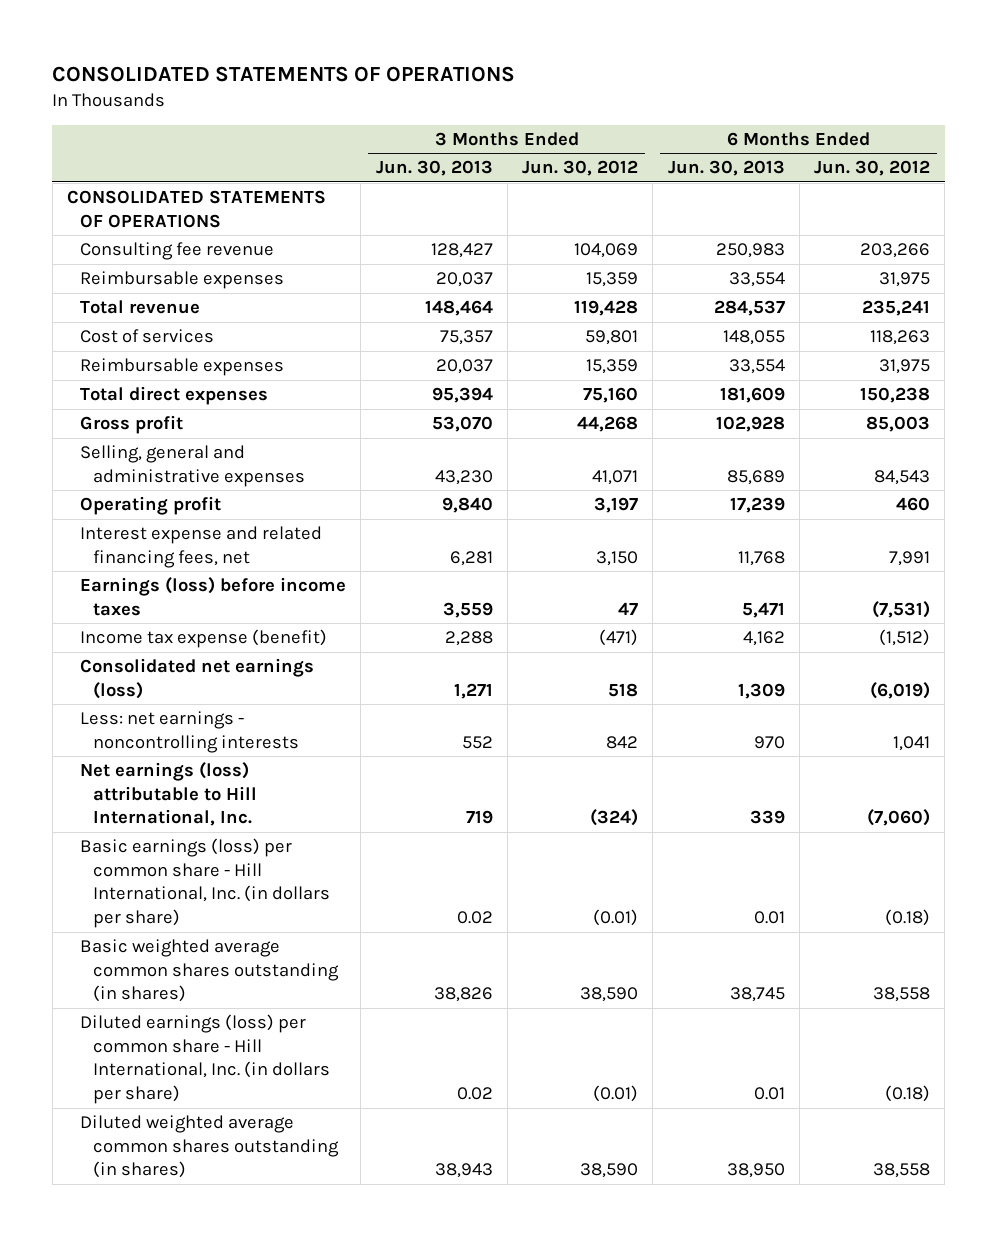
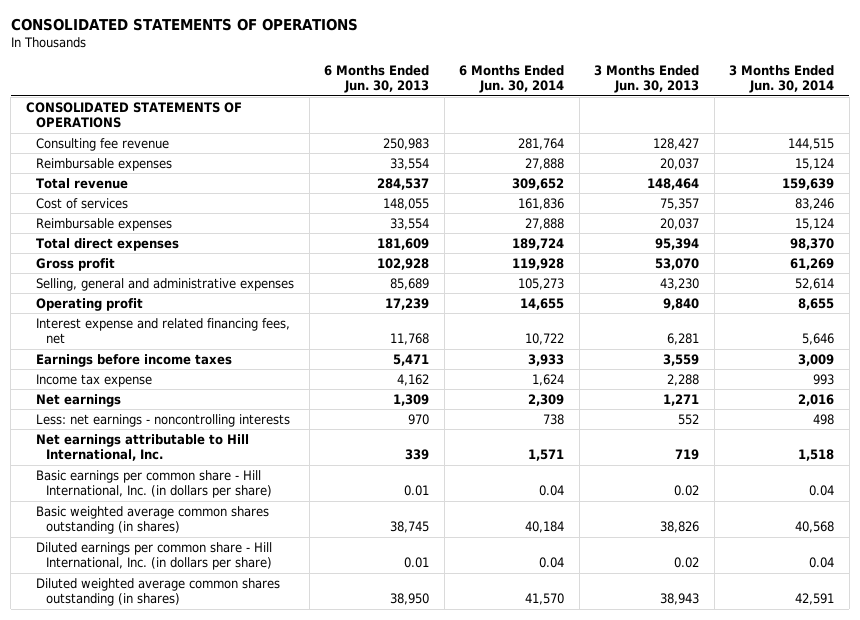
- | 3 Months Ended Jun. 30, 2013 | 3 Months Ended Jun. 30, 2012 | 6 Months Ended Jun. 30, 2013 | 6 Months Ended Jun. 30, 2012
+ | 6 Months Ended Jun. 30, 2013 | 6 Months Ended Jun. 30, 2014 | 3 Months Ended Jun. 30, 2013 | 3 Months Ended Jun. 30, 2014
- Earnings (loss) before income taxes | 3,559 | 47 | 5,471 | (7,531)
- Income tax expense (benefit) | 2,288 | (471) | 4,162 | (1,512)
- Consolidated net earnings (loss) | 1,271 | 518 | 1,309 | (6,019)
+ Earnings before income taxes | 5,471 | 3,933 | 3,559 | 3,009
+ Income tax expense | 4,162 | 1,624 | 2,288 | 993
+ Net earnings | 1,309 | 2,309 | 1,271 | 2,016
- Net earnings (loss) attributable to Hill International, Inc. | 719 | (324) | 339 | (7,060)
- Basic earnings (loss) per common share - Hill International, Inc. (in dollars per share) | 0.02 | (0.01) | 0.01 | (0.18)
+ Net earnings attributable to Hill International, Inc. | 339 | 1,571 | 719 | 1,518
+ Basic earnings per common share - Hill International, Inc. (in dollars per share) | 0.01 | 0.04 | 0.02 | 0.04
- Diluted earnings (loss) per common share - Hill International, Inc. (in dollars per share) | 0.02 | (0.01) | 0.01 | (0.18)
+ Diluted earnings per common share - Hill International, Inc. (in dollars per share) | 0.01 | 0.04 | 0.02 | 0.04

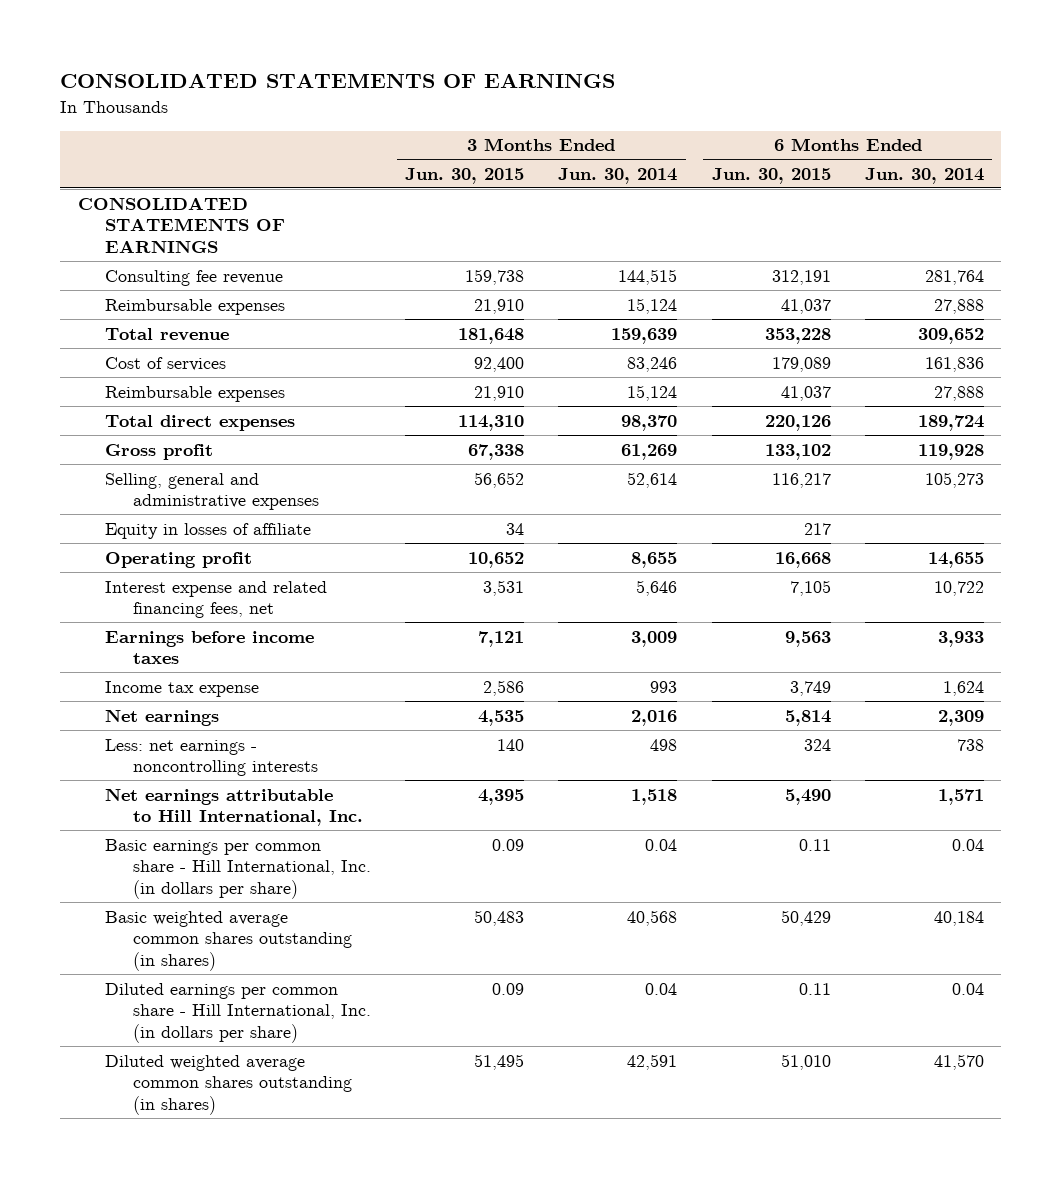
- CONSOLIDATED STATEMENTS OF OPERATIONS
+ CONSOLIDATED STATEMENTS OF EARNINGS
- | 6 Months Ended Jun. 30, 2013 | 6 Months Ended Jun. 30, 2014 | 3 Months Ended Jun. 30, 2013 | 3 Months Ended Jun. 30, 2014
+ | 3 Months Ended Jun. 30, 2015 | 3 Months Ended Jun. 30, 2014 | 6 Months Ended Jun. 30, 2015 | 6 Months Ended Jun. 30, 2014
- CONSOLIDATED STATEMENTS OF OPERATIONS
+ CONSOLIDATED STATEMENTS OF EARNINGS
+ Equity in losses of affiliate | 34 | | 217 |

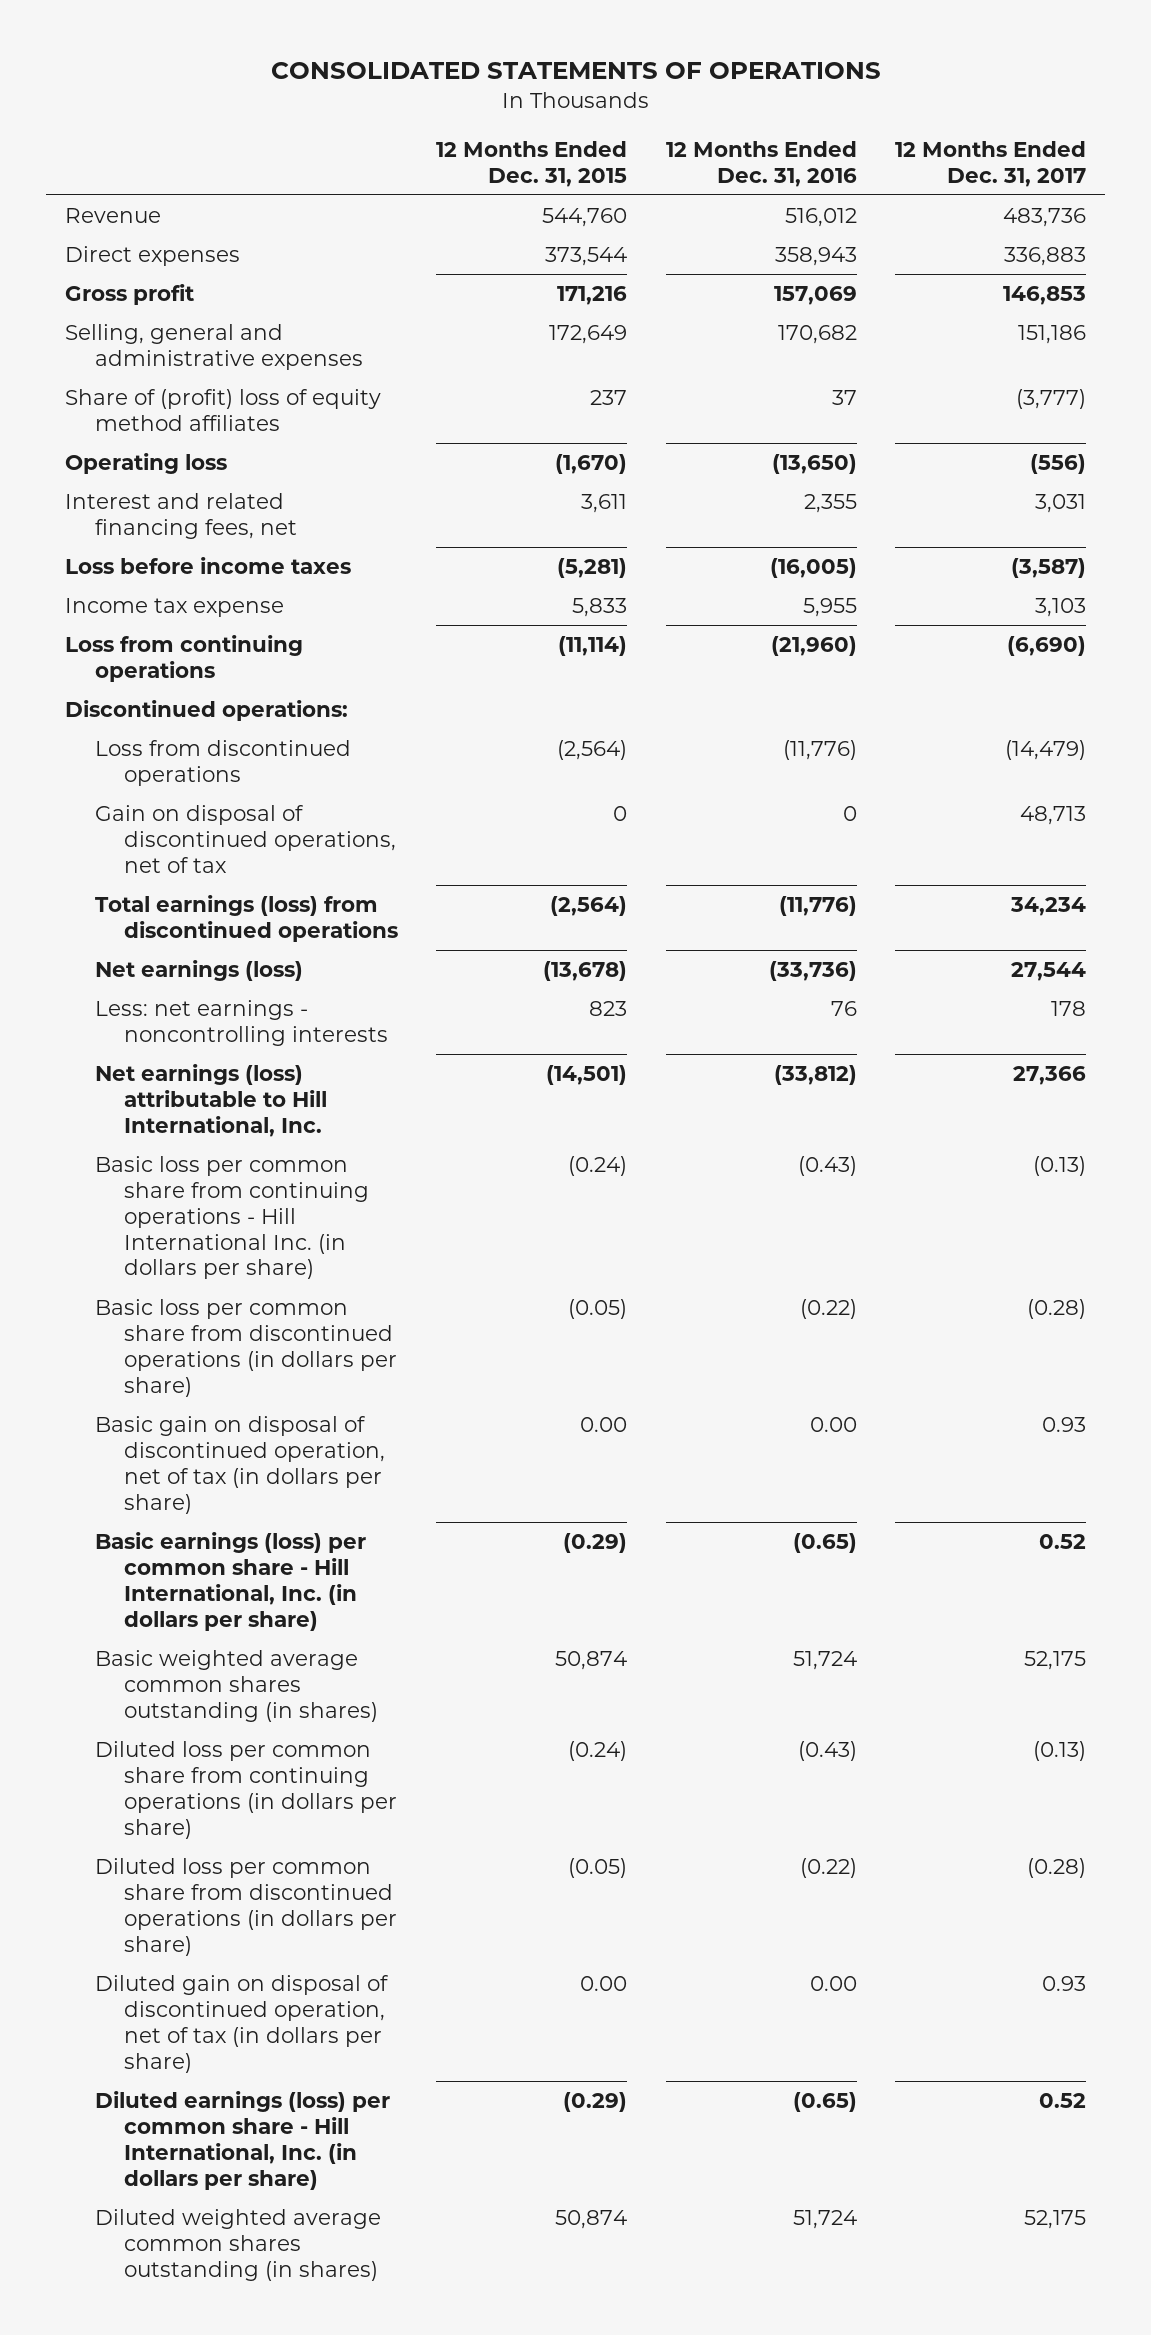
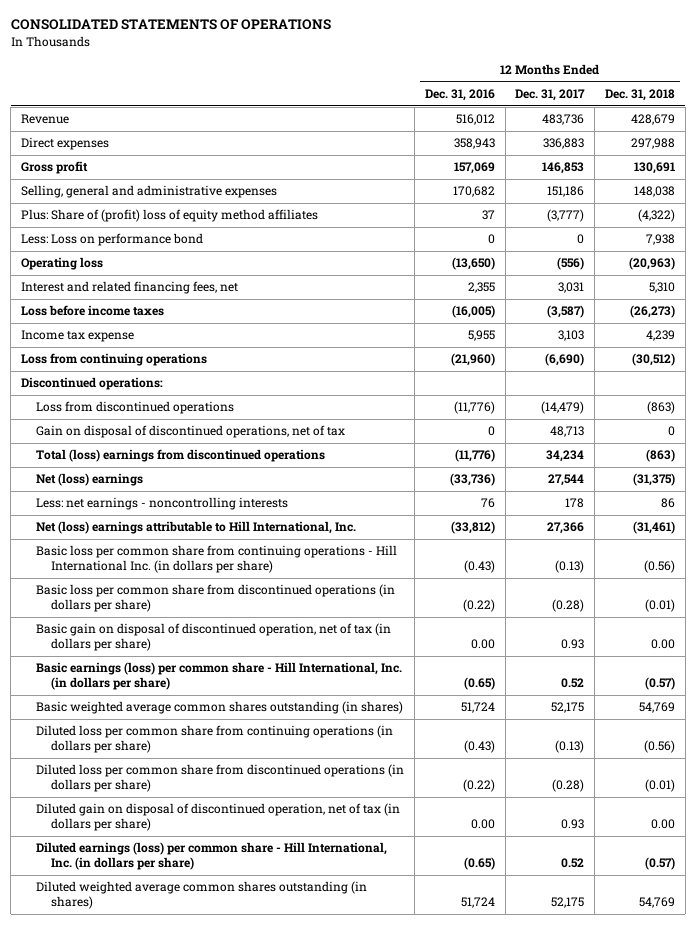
- | 12 Months Ended Dec. 31, 2015 | 12 Months Ended Dec. 31, 2016 | 12 Months Ended Dec. 31, 2017
+ | 12 Months Ended Dec. 31, 2016 | 12 Months Ended Dec. 31, 2017 | 12 Months Ended Dec. 31, 2018
- Share of (profit) loss of equity method affiliates | 237 | 37 | (3,777)
+ Plus: Share of (profit) loss of equity method affiliates | 37 | (3,777) | (4,322)
+ Less: Loss on performance bond | 0 | 0 | 7,938
- Total earnings (loss) from discontinued operations | (2,564) | (11,776) | 34,234
- Net earnings (loss) | (13,678) | (33,736) | 27,544
+ Total (loss) earnings from discontinued operations | (11,776) | 34,234 | (863)
+ Net (loss) earnings | (33,736) | 27,544 | (31,375)
- Net earnings (loss) attributable to Hill International, Inc. | (14,501) | (33,812) | 27,366
+ Net (loss) earnings attributable to Hill International, Inc. | (33,812) | 27,366 | (31,461)

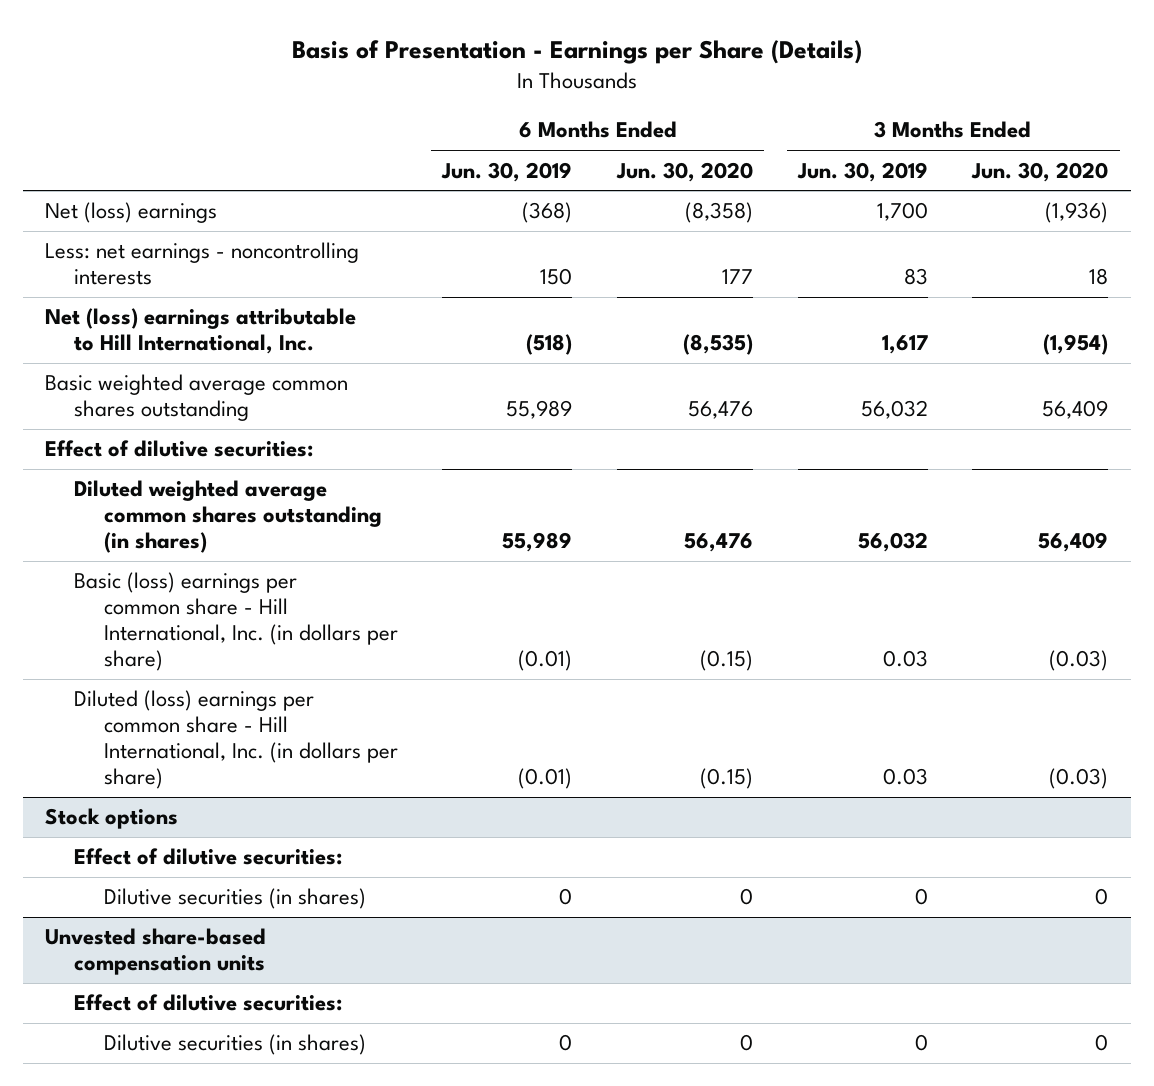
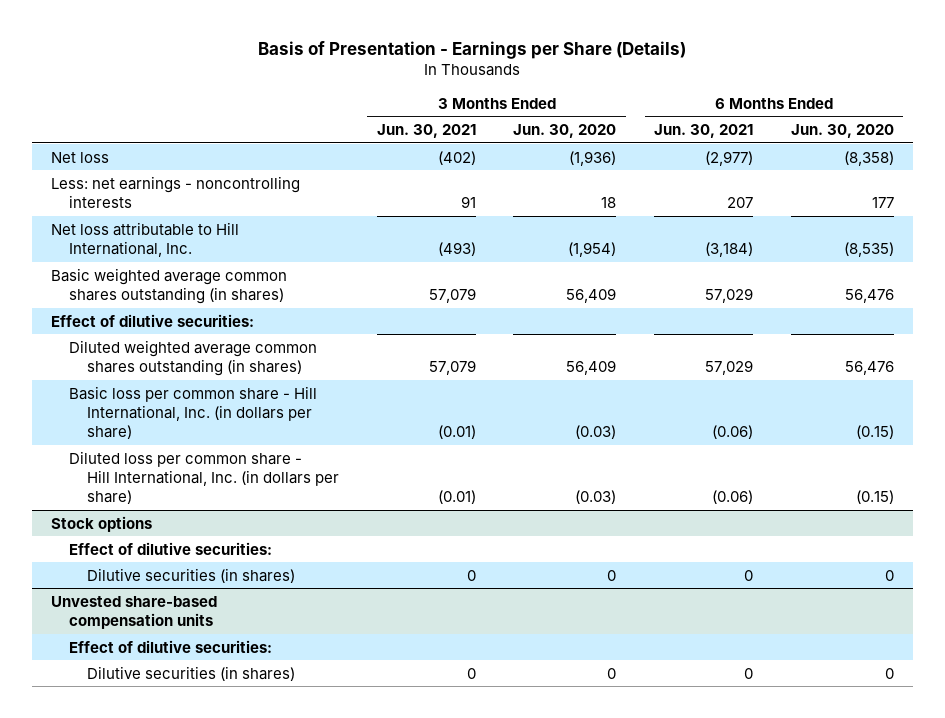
- | 6 Months Ended Jun. 30, 2019 | 6 Months Ended Jun. 30, 2020 | 3 Months Ended Jun. 30, 2019 | 3 Months Ended Jun. 30, 2020
+ | 3 Months Ended Jun. 30, 2021 | 3 Months Ended Jun. 30, 2020 | 6 Months Ended Jun. 30, 2021 | 6 Months Ended Jun. 30, 2020
- Net (loss) earnings | (368) | (8,358) | 1,700 | (1,936)
+ Net loss | (402) | (1,936) | (2,977) | (8,358)
- Net (loss) earnings attributable to Hill International, Inc. | (518) | (8,535) | 1,617 | (1,954)
- Basic weighted average common shares outstanding | 55,989 | 56,476 | 56,032 | 56,409
+ Net loss attributable to Hill International, Inc. | (493) | (1,954) | (3,184) | (8,535)
+ Basic weighted average common shares outstanding (in shares) | 57,079 | 56,409 | 57,029 | 56,476
- Basic (loss) earnings per common share - Hill International, Inc. (in dollars per share) | (0.01) | (0.15) | 0.03 | (0.03)
- Diluted (loss) earnings per common share - Hill International, Inc. (in dollars per share) | (0.01) | (0.15) | 0.03 | (0.03)
+ Basic loss per common share - Hill International, Inc. (in dollars per share) | (0.01) | (0.03) | (0.06) | (0.15)
+ Diluted loss per common share - Hill International, Inc. (in dollars per share) | (0.01) | (0.03) | (0.06) | (0.15)

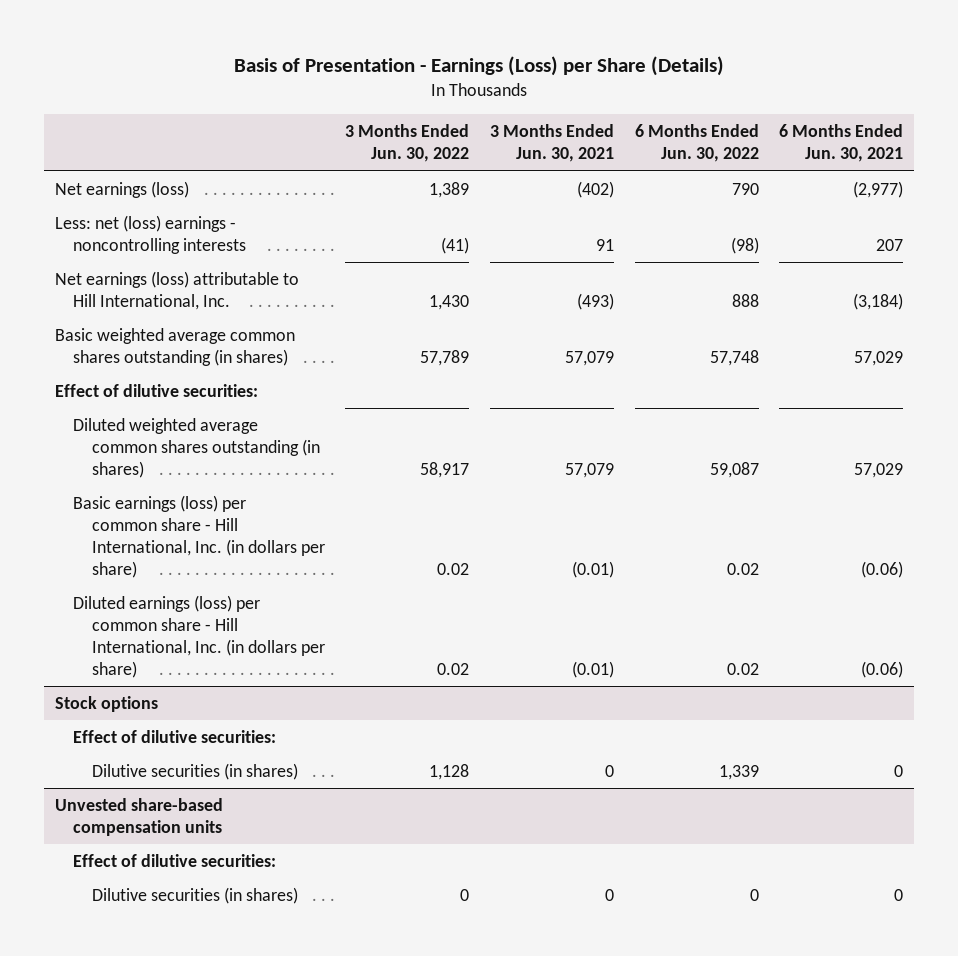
- Basis of Presentation - Earnings per Share (Details)
+ Basis of Presentation - Earnings (Loss) per Share (Details)
- | 3 Months Ended Jun. 30, 2021 | 3 Months Ended Jun. 30, 2020 | 6 Months Ended Jun. 30, 2021 | 6 Months Ended Jun. 30, 2020
+ | 3 Months Ended Jun. 30, 2022 | 3 Months Ended Jun. 30, 2021 | 6 Months Ended Jun. 30, 2022 | 6 Months Ended Jun. 30, 2021
- Net loss | (402) | (1,936) | (2,977) | (8,358)
- Less: net earnings - noncontrolling interests | 91 | 18 | 207 | 177
- Net loss attributable to Hill International, Inc. | (493) | (1,954) | (3,184) | (8,535)
+ Net earnings (loss) | 1,389 | (402) | 790 | (2,977)
+ Less: net (loss) earnings - noncontrolling interests | (41) | 91 | (98) | 207
+ Net earnings (loss) attributable to Hill International, Inc. | 1,430 | (493) | 888 | (3,184)
- Basic loss per common share - Hill International, Inc. (in dollars per share) | (0.01) | (0.03) | (0.06) | (0.15)
- Diluted loss per common share - Hill International, Inc. (in dollars per share) | (0.01) | (0.03) | (0.06) | (0.15)
+ Basic earnings (loss) per common share - Hill International, Inc. (in dollars per share) | 0.02 | (0.01) | 0.02 | (0.06)
+ Diluted earnings (loss) per common share - Hill International, Inc. (in dollars per share) | 0.02 | (0.01) | 0.02 | (0.06)

